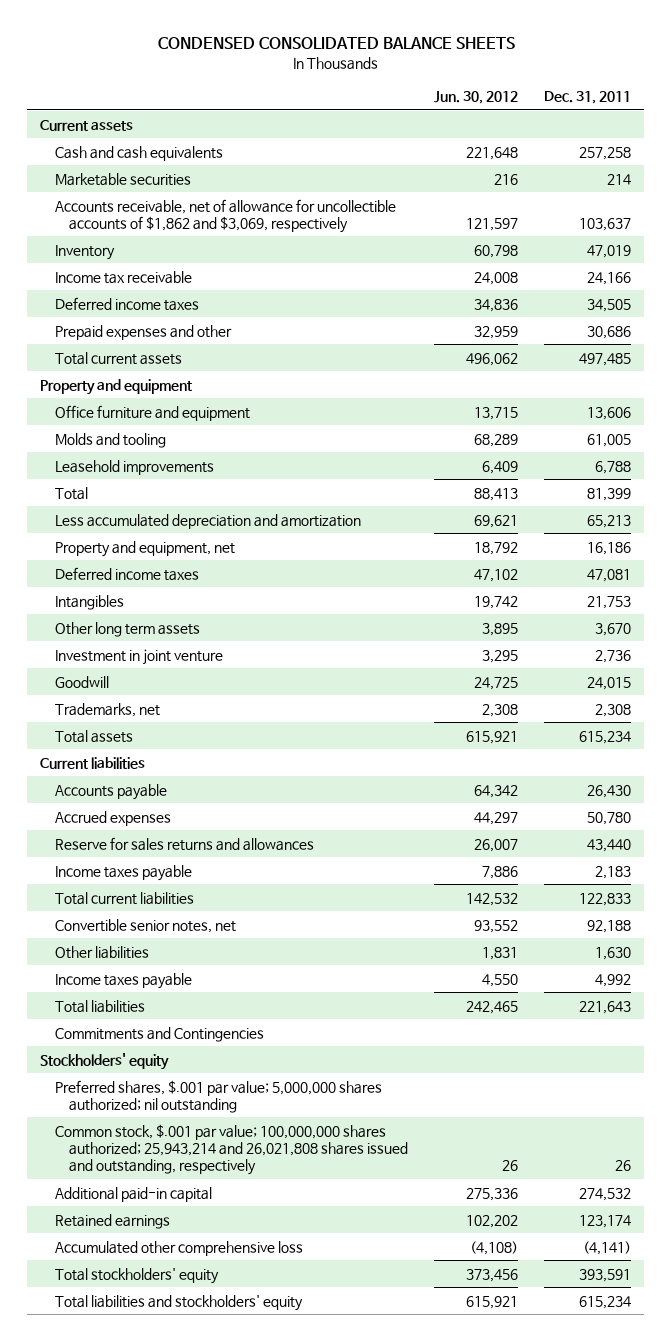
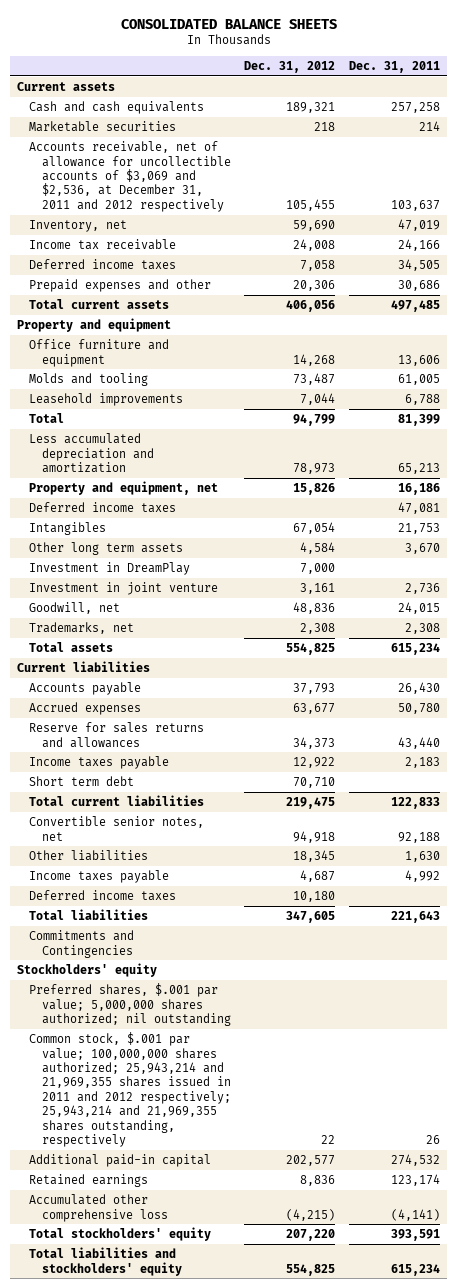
- CONDENSED CONSOLIDATED BALANCE SHEETS
+ CONSOLIDATED BALANCE SHEETS
- | Jun. 30, 2012 | Dec. 31, 2011
+ | Dec. 31, 2012 | Dec. 31, 2011
- Accounts receivable, net of allowance for uncollectible accounts of $1,862 and $3,069, respectively | 121,597 | 103,637
- Inventory | 60,798 | 47,019
+ Accounts receivable, net of allowance for uncollectible accounts of $3,069 and $2,536, at December 31, 2011 and 2012 respectively | 105,455 | 103,637
+ Inventory, net | 59,690 | 47,019
+ Investment in DreamPlay | 7,000 |
- Goodwill | 24,725 | 24,015
+ Goodwill, net | 48,836 | 24,015
+ Short term debt | 70,710 |
+ Deferred income taxes | 10,180 |
- Common stock, $.001 par value; 100,000,000 shares authorized; 25,943,214 and 26,021,808 shares issued and outstanding, respectively | 26 | 26
+ Common stock, $.001 par value; 100,000,000 shares authorized; 25,943,214 and 21,969,355 shares issued in 2011 and 2012 respectively; 25,943,214 and 21,969,355 shares outstanding, respectively | 22 | 26

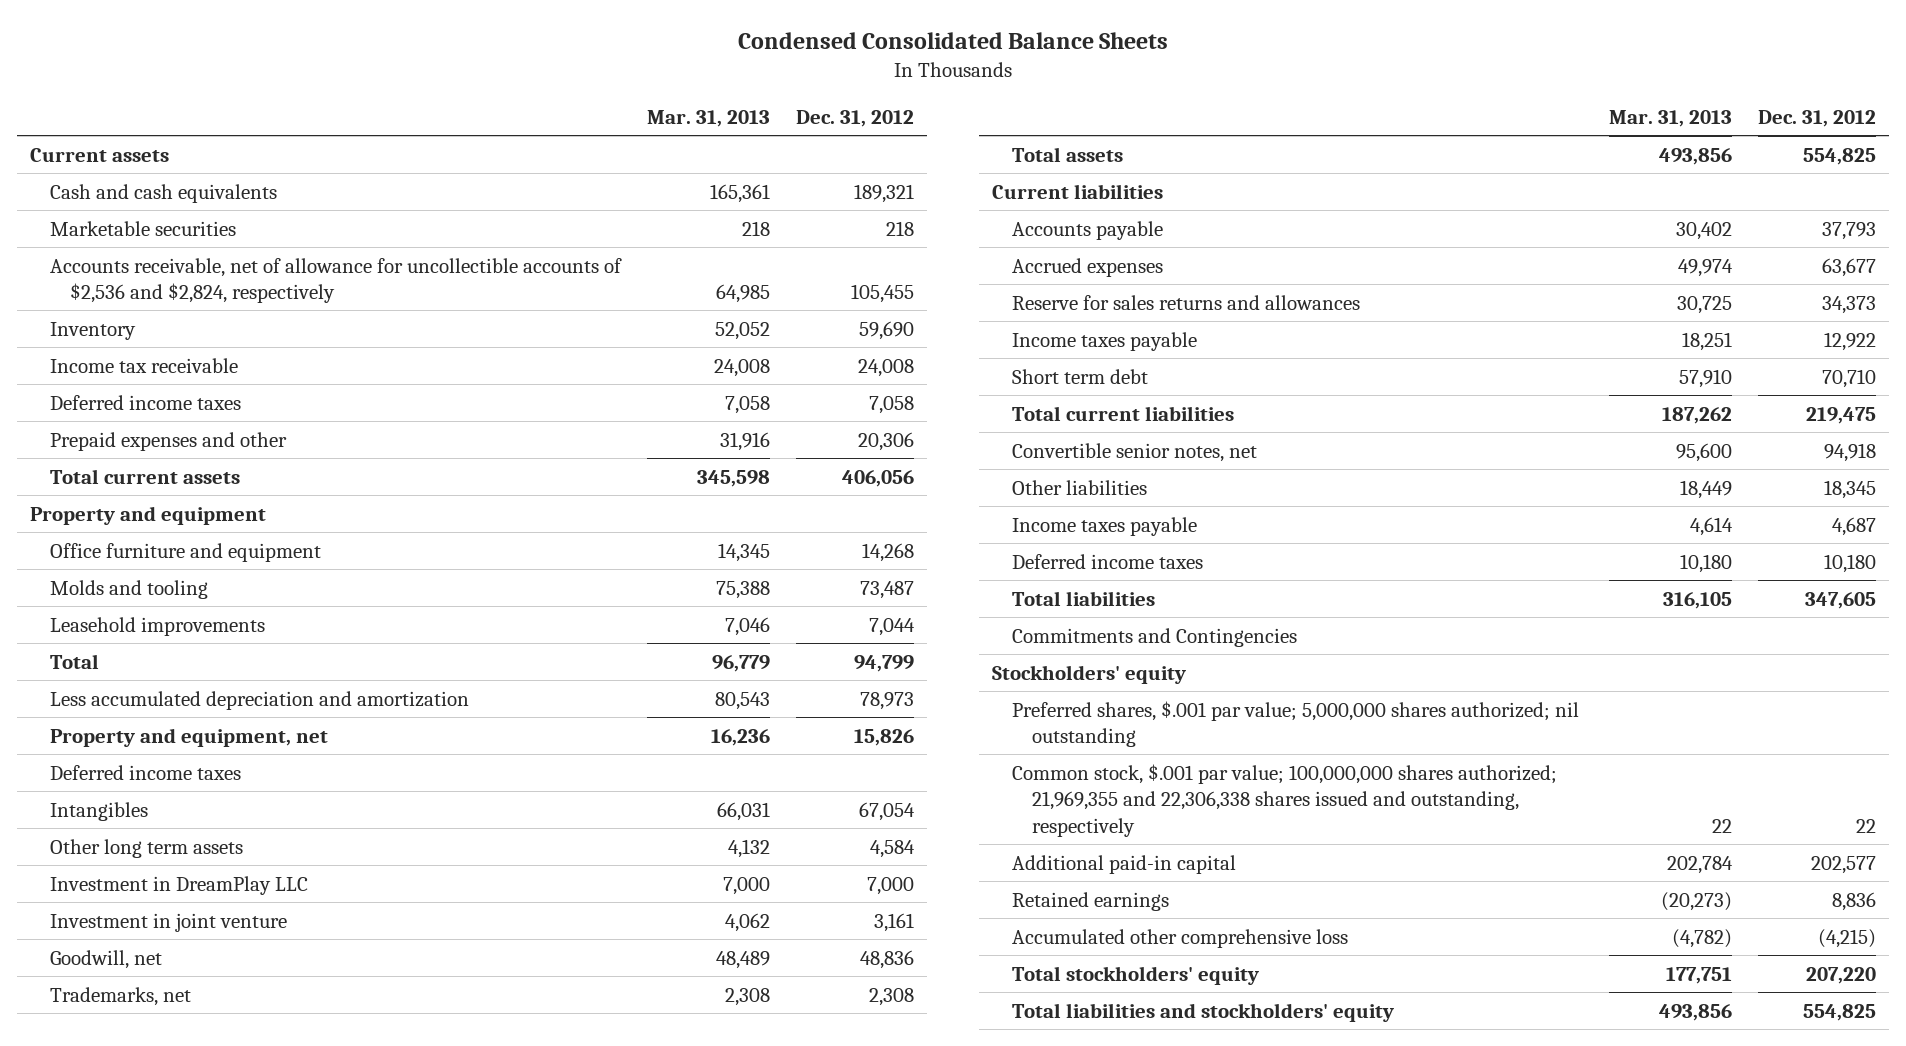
- CONSOLIDATED BALANCE SHEETS
+ Condensed Consolidated Balance Sheets
- | Dec. 31, 2012 | Dec. 31, 2011
+ | Mar. 31, 2013 | Dec. 31, 2012
- Accounts receivable, net of allowance for uncollectible accounts of $3,069 and $2,536, at December 31, 2011 and 2012 respectively | 105,455 | 103,637
- Inventory, net | 59,690 | 47,019
+ Accounts receivable, net of allowance for uncollectible accounts of $2,536 and $2,824, respectively | 64,985 | 105,455
+ Inventory | 52,052 | 59,690
- Investment in DreamPlay | 7,000 |
+ Investment in DreamPlay LLC | 7,000 | 7,000
- Common stock, $.001 par value; 100,000,000 shares authorized; 25,943,214 and 21,969,355 shares issued in 2011 and 2012 respectively; 25,943,214 and 21,969,355 shares outstanding, respectively | 22 | 26
+ Common stock, $.001 par value; 100,000,000 shares authorized; 21,969,355 and 22,306,338 shares issued and outstanding, respectively | 22 | 22

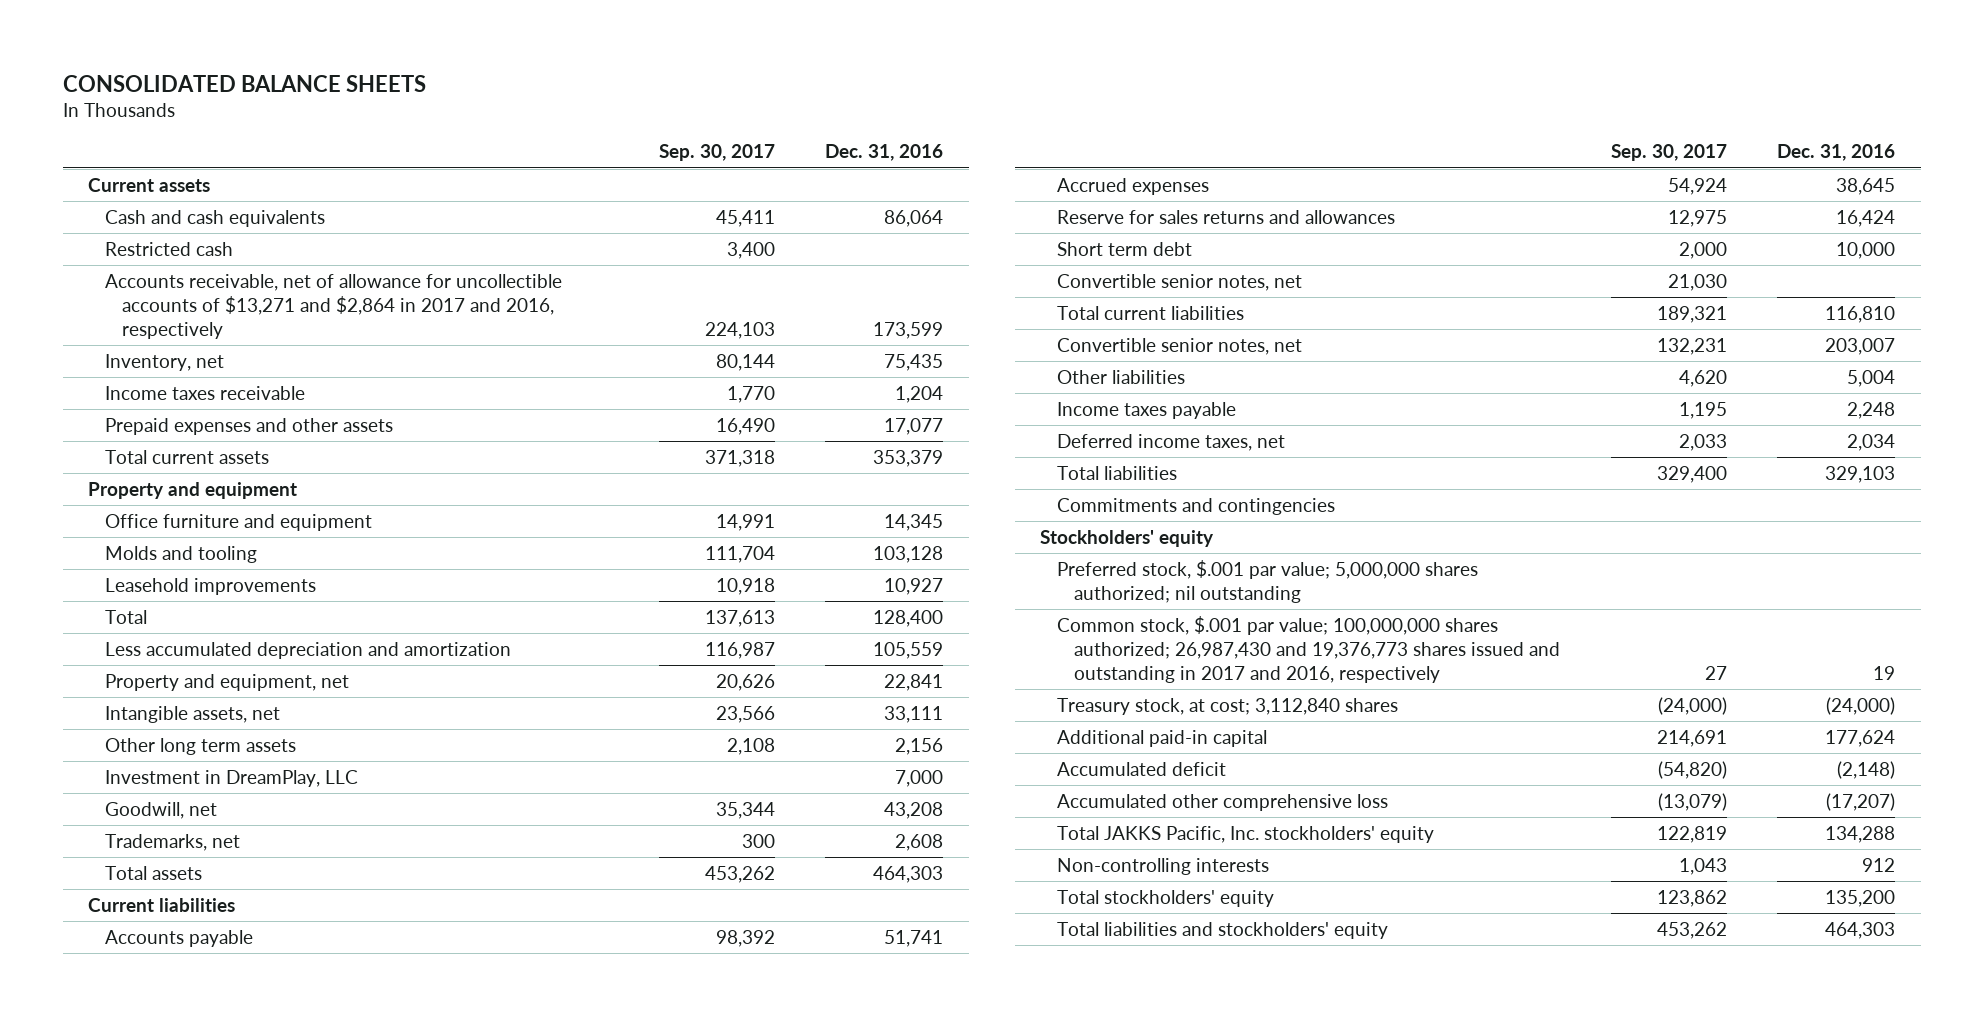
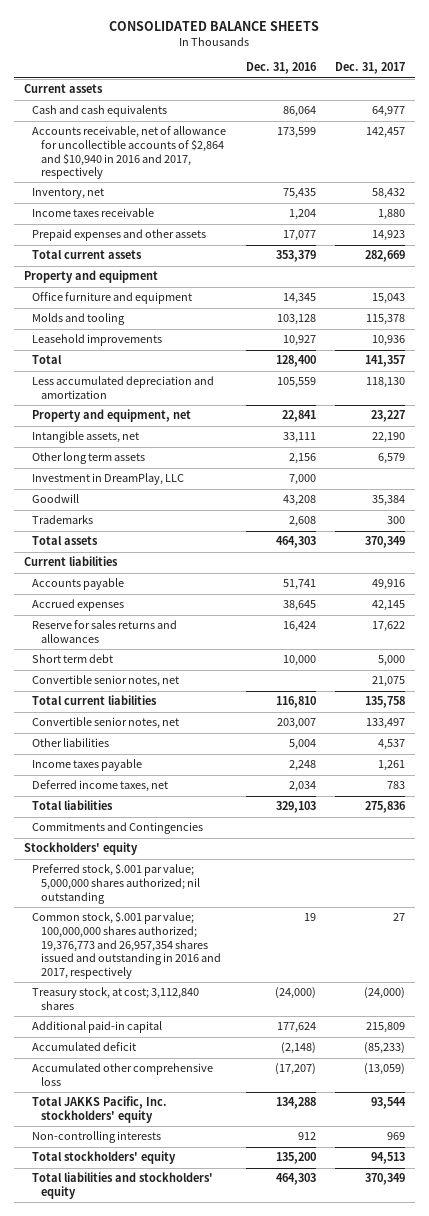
- | Sep. 30, 2017 | Dec. 31, 2016
+ | Dec. 31, 2016 | Dec. 31, 2017
- Restricted cash | 3,400 |
- Accounts receivable, net of allowance for uncollectible accounts of $13,271 and $2,864 in 2017 and 2016, respectively | 224,103 | 173,599
+ Accounts receivable, net of allowance for uncollectible accounts of $2,864 and $10,940 in 2016 and 2017, respectively | 173,599 | 142,457
- Goodwill, net | 35,344 | 43,208
- Trademarks, net | 300 | 2,608
+ Goodwill | 43,208 | 35,384
+ Trademarks | 2,608 | 300
- Commitments and contingencies
+ Commitments and Contingencies
- Common stock, $.001 par value; 100,000,000 shares authorized; 26,987,430 and 19,376,773 shares issued and outstanding in 2017 and 2016, respectively | 27 | 19
+ Common stock, $.001 par value; 100,000,000 shares authorized; 19,376,773 and 26,957,354 shares issued and outstanding in 2016 and 2017, respectively | 19 | 27

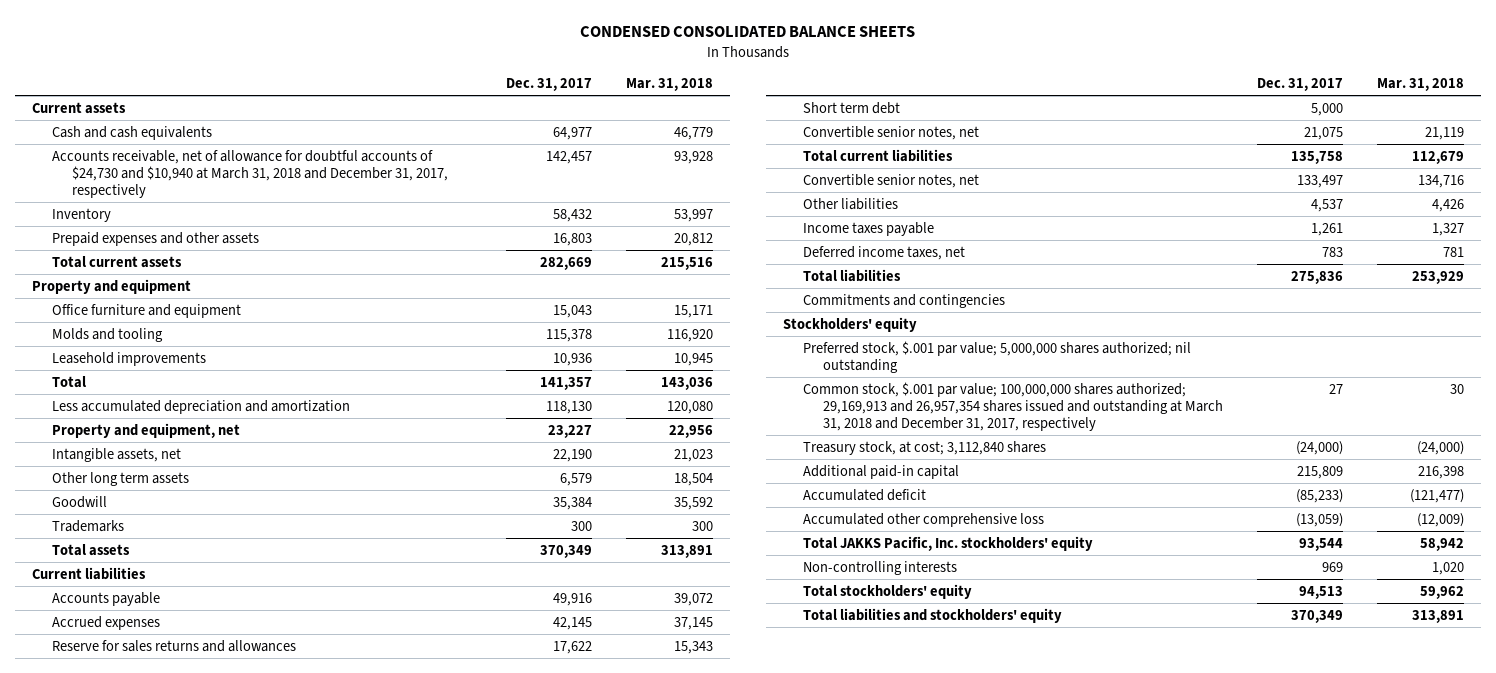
- CONSOLIDATED BALANCE SHEETS
+ CONDENSED CONSOLIDATED BALANCE SHEETS
- | Dec. 31, 2016 | Dec. 31, 2017
+ | Dec. 31, 2017 | Mar. 31, 2018
- Accounts receivable, net of allowance for uncollectible accounts of $2,864 and $10,940 in 2016 and 2017, respectively | 173,599 | 142,457
- Inventory, net | 75,435 | 58,432
- Income taxes receivable | 1,204 | 1,880
- Prepaid expenses and other assets | 17,077 | 14,923
+ Accounts receivable, net of allowance for doubtful accounts of $24,730 and $10,940 at March 31, 2018 and December 31, 2017, respectively | 142,457 | 93,928
+ Inventory | 58,432 | 53,997
+ Prepaid expenses and other assets | 16,803 | 20,812
- Investment in DreamPlay, LLC | 7,000 |
- Commitments and Contingencies
+ Commitments and contingencies
- Common stock, $.001 par value; 100,000,000 shares authorized; 19,376,773 and 26,957,354 shares issued and outstanding in 2016 and 2017, respectively | 19 | 27
+ Common stock, $.001 par value; 100,000,000 shares authorized; 29,169,913 and 26,957,354 shares issued and outstanding at March 31, 2018 and December 31, 2017, respectively | 27 | 30

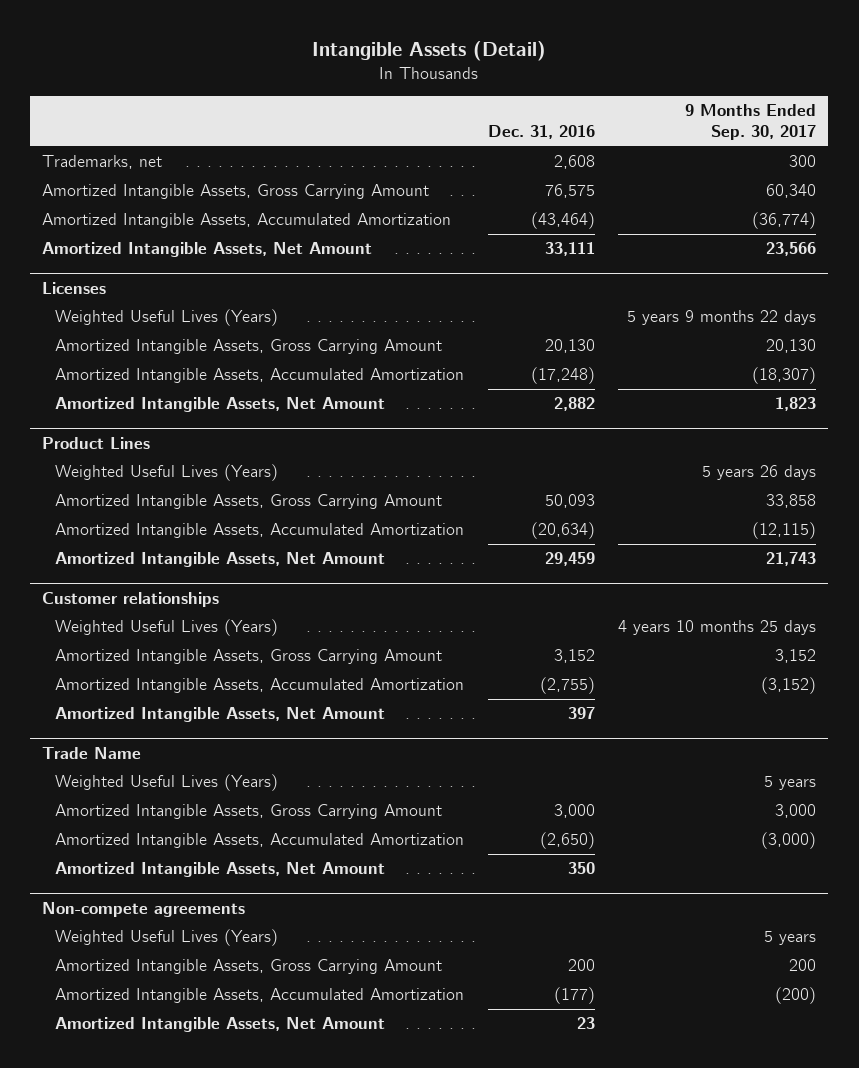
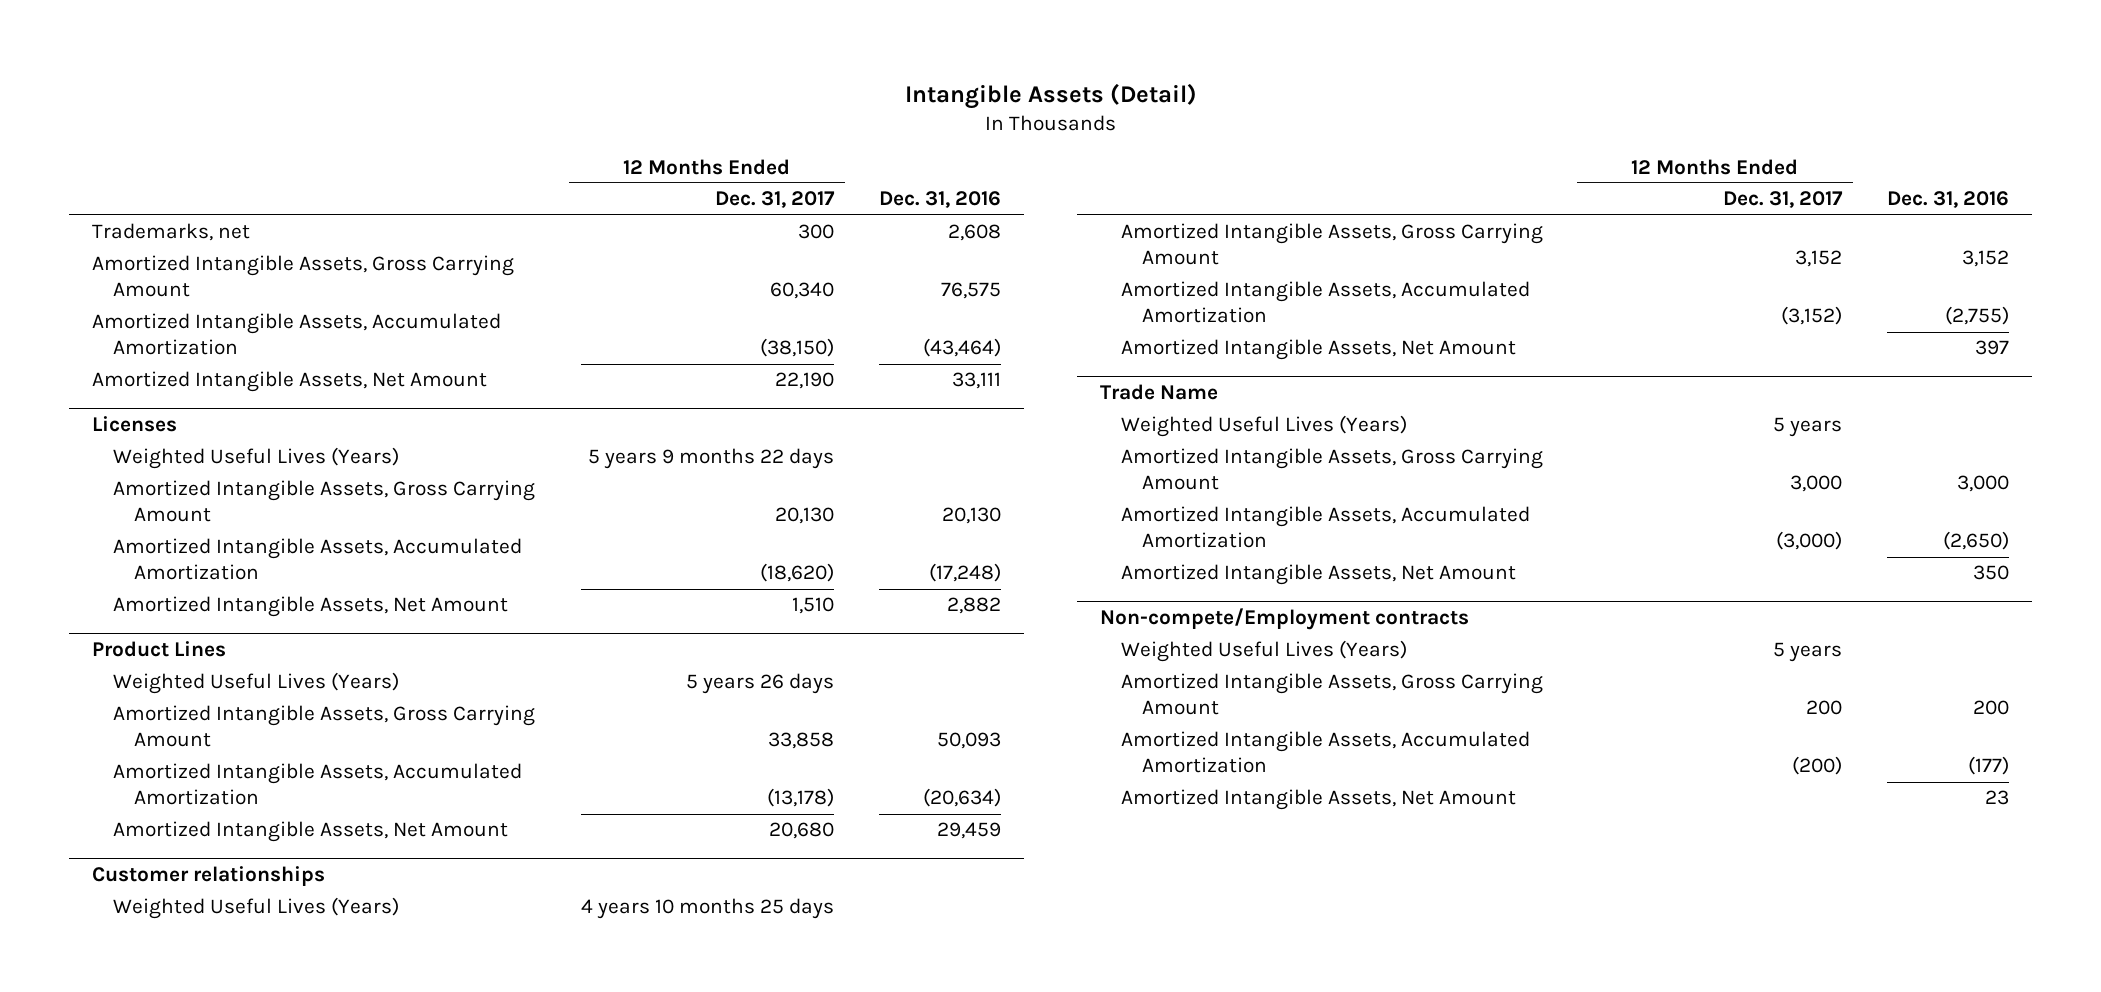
- | Dec. 31, 2016 | 9 Months Ended Sep. 30, 2017
+ | 12 Months Ended Dec. 31, 2017 | Dec. 31, 2016
- Non-compete agreements
+ Non-compete/Employment contracts

